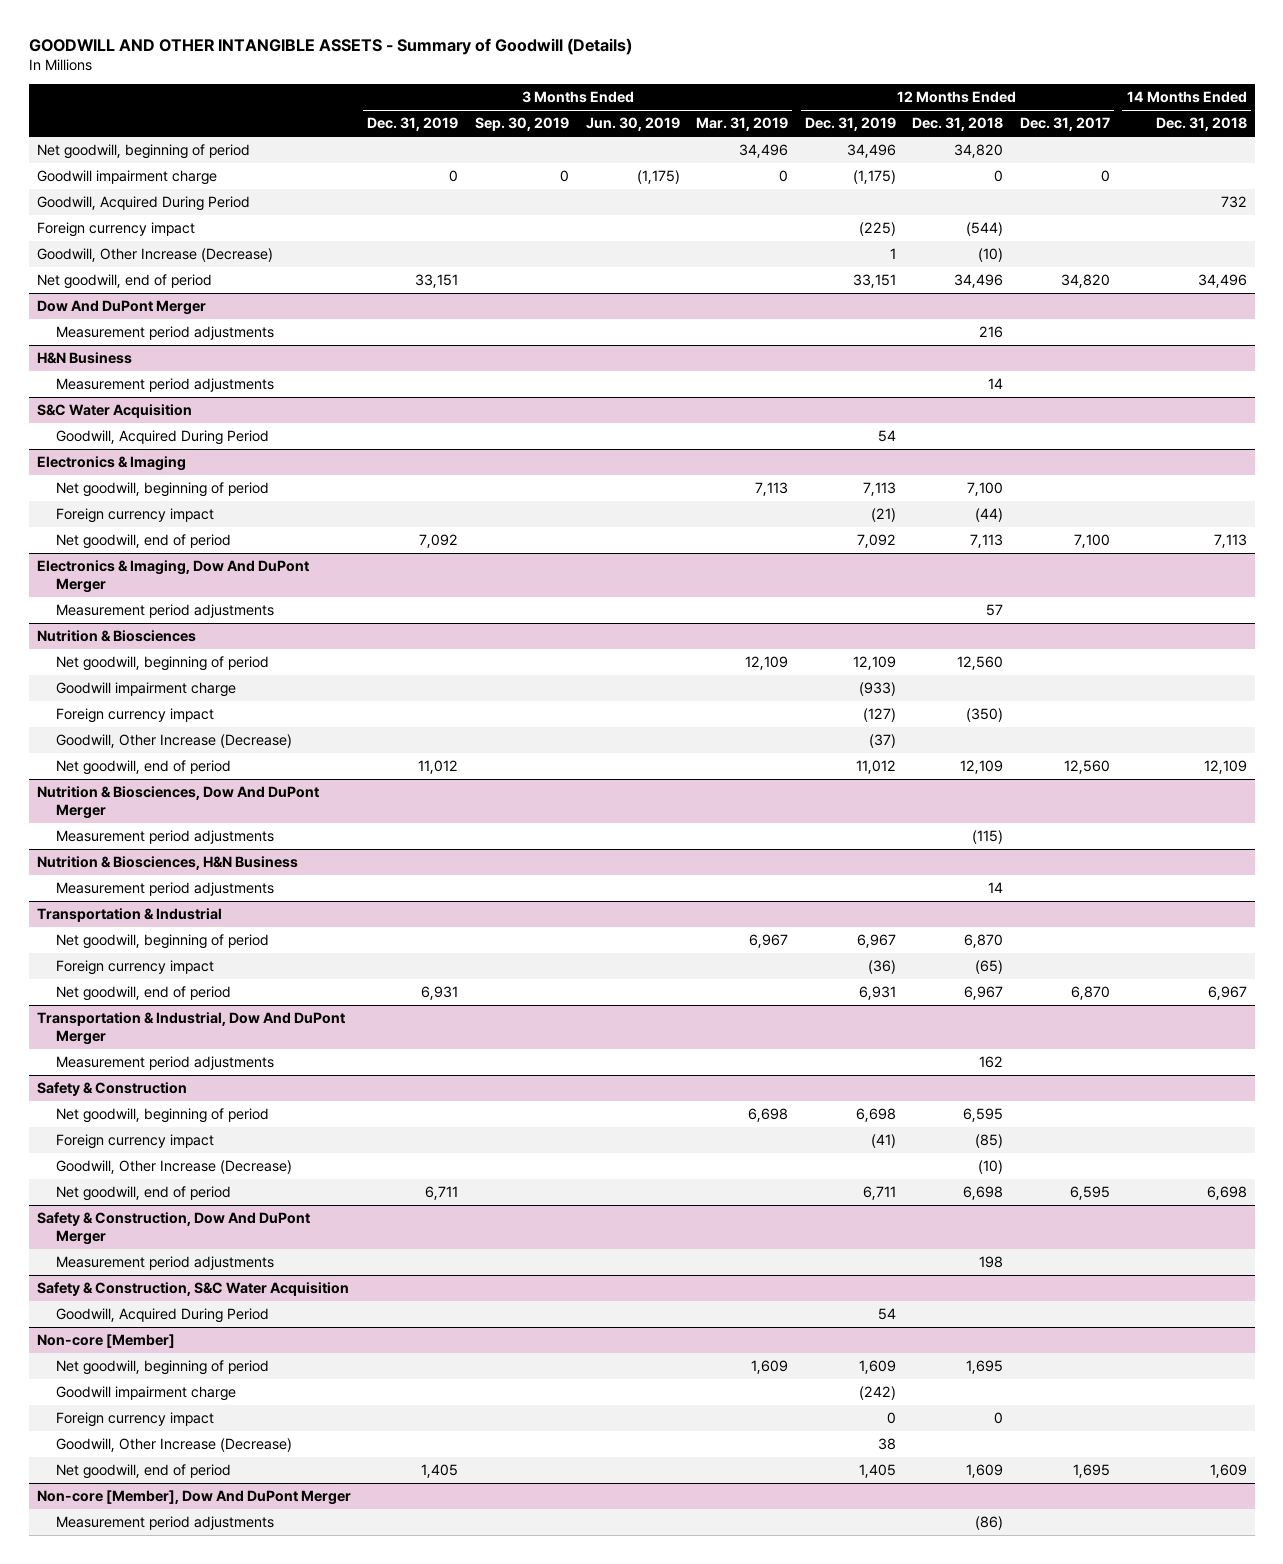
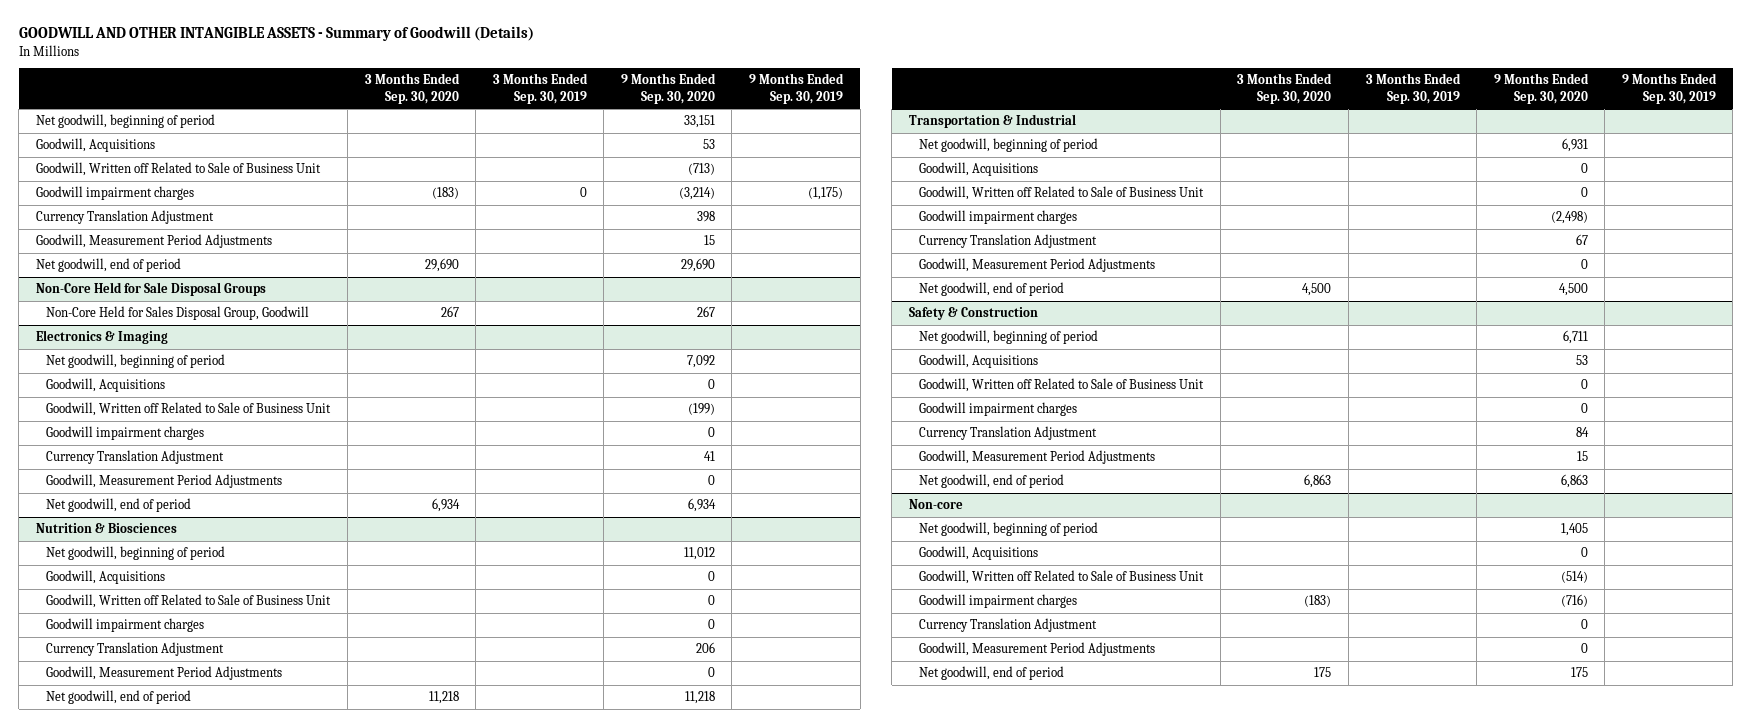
- | 3 Months Ended Dec. 31, 2019 | 3 Months Ended Sep. 30, 2019 | 3 Months Ended Jun. 30, 2019 | 3 Months Ended Mar. 31, 2019 | 12 Months Ended Dec. 31, 2019 | 12 Months Ended Dec. 31, 2018 | 12 Months Ended Dec. 31, 2017 | 14 Months Ended Dec. 31, 2018
+ | 3 Months Ended Sep. 30, 2020 | 3 Months Ended Sep. 30, 2019 | 9 Months Ended Sep. 30, 2020 | 9 Months Ended Sep. 30, 2019
- Goodwill impairment charge | 0 | 0 | (1,175) | 0 | (1,175) | 0 | 0 |
- Goodwill, Acquired During Period | | | | | | | | 732
- Foreign currency impact | | | | | (225) | (544) | |
- Goodwill, Other Increase (Decrease) | | | | | 1 | (10) | |
+ Goodwill, Acquisitions | | | 53 |
+ Goodwill, Written off Related to Sale of Business Unit | | | (713) |
+ Goodwill impairment charges | (183) | 0 | (3,214) | (1,175)
+ Currency Translation Adjustment | | | 398 |
+ Goodwill, Measurement Period Adjustments | | | 15 |
- Dow And DuPont Merger
- Measurement period adjustments | | | | | | 216 | |
- H&N Business
- Measurement period adjustments | | | | | | 14 | |
- S&C Water Acquisition
- Goodwill, Acquired During Period | | | | | 54 | | |
+ Non-Core Held for Sale Disposal Groups
+ Non-Core Held for Sales Disposal Group, Goodwill | 267 | | 267 |
@ Electronics & Imaging
- Foreign currency impact | | | | | (21) | (44) | |
+ Goodwill, Acquisitions | | | 0 |
+ Goodwill, Written off Related to Sale of Business Unit | | | (199) |
+ Goodwill impairment charges | | | 0 |
+ Currency Translation Adjustment | | | 41 |
+ Goodwill, Measurement Period Adjustments | | | 0 |
- Electronics & Imaging, Dow And DuPont Merger
- Measurement period adjustments | | | | | | 57 | |
@ Nutrition & Biosciences
- Goodwill impairment charge | | | | | (933) | | |
- Foreign currency impact | | | | | (127) | (350) | |
- Goodwill, Other Increase (Decrease) | | | | | (37) | | |
+ Goodwill, Acquisitions | | | 0 |
+ Goodwill, Written off Related to Sale of Business Unit | | | 0 |
+ Goodwill impairment charges | | | 0 |
+ Currency Translation Adjustment | | | 206 |
+ Goodwill, Measurement Period Adjustments | | | 0 |
- Nutrition & Biosciences, Dow And DuPont Merger
- Measurement period adjustments | | | | | | (115) | |
- Nutrition & Biosciences, H&N Business
- Measurement period adjustments | | | | | | 14 | |
@ Transportation & Industrial
- Foreign currency impact | | | | | (36) | (65) | |
+ Goodwill, Acquisitions | | | 0 |
+ Goodwill, Written off Related to Sale of Business Unit | | | 0 |
+ Goodwill impairment charges | | | (2,498) |
+ Currency Translation Adjustment | | | 67 |
+ Goodwill, Measurement Period Adjustments | | | 0 |
- Transportation & Industrial, Dow And DuPont Merger
- Measurement period adjustments | | | | | | 162 | |
@ Safety & Construction
- Foreign currency impact | | | | | (41) | (85) | |
- Goodwill, Other Increase (Decrease) | | | | | | (10) | |
+ Goodwill, Acquisitions | | | 53 |
+ Goodwill, Written off Related to Sale of Business Unit | | | 0 |
+ Goodwill impairment charges | | | 0 |
+ Currency Translation Adjustment | | | 84 |
+ Goodwill, Measurement Period Adjustments | | | 15 |
- Safety & Construction, Dow And DuPont Merger
- Measurement period adjustments | | | | | | 198 | |
- Safety & Construction, S&C Water Acquisition
- Goodwill, Acquired During Period | | | | | 54 | | |
- Non-core [Member]
+ Non-core
- Goodwill impairment charge | | | | | (242) | | |
- Foreign currency impact | | | | | 0 | 0 | |
- Goodwill, Other Increase (Decrease) | | | | | 38 | | |
+ Goodwill, Acquisitions | | | 0 |
+ Goodwill, Written off Related to Sale of Business Unit | | | (514) |
+ Goodwill impairment charges | (183) | | (716) |
+ Currency Translation Adjustment | | | 0 |
+ Goodwill, Measurement Period Adjustments | | | 0 |
- Non-core [Member], Dow And DuPont Merger
- Measurement period adjustments | | | | | | (86) | |

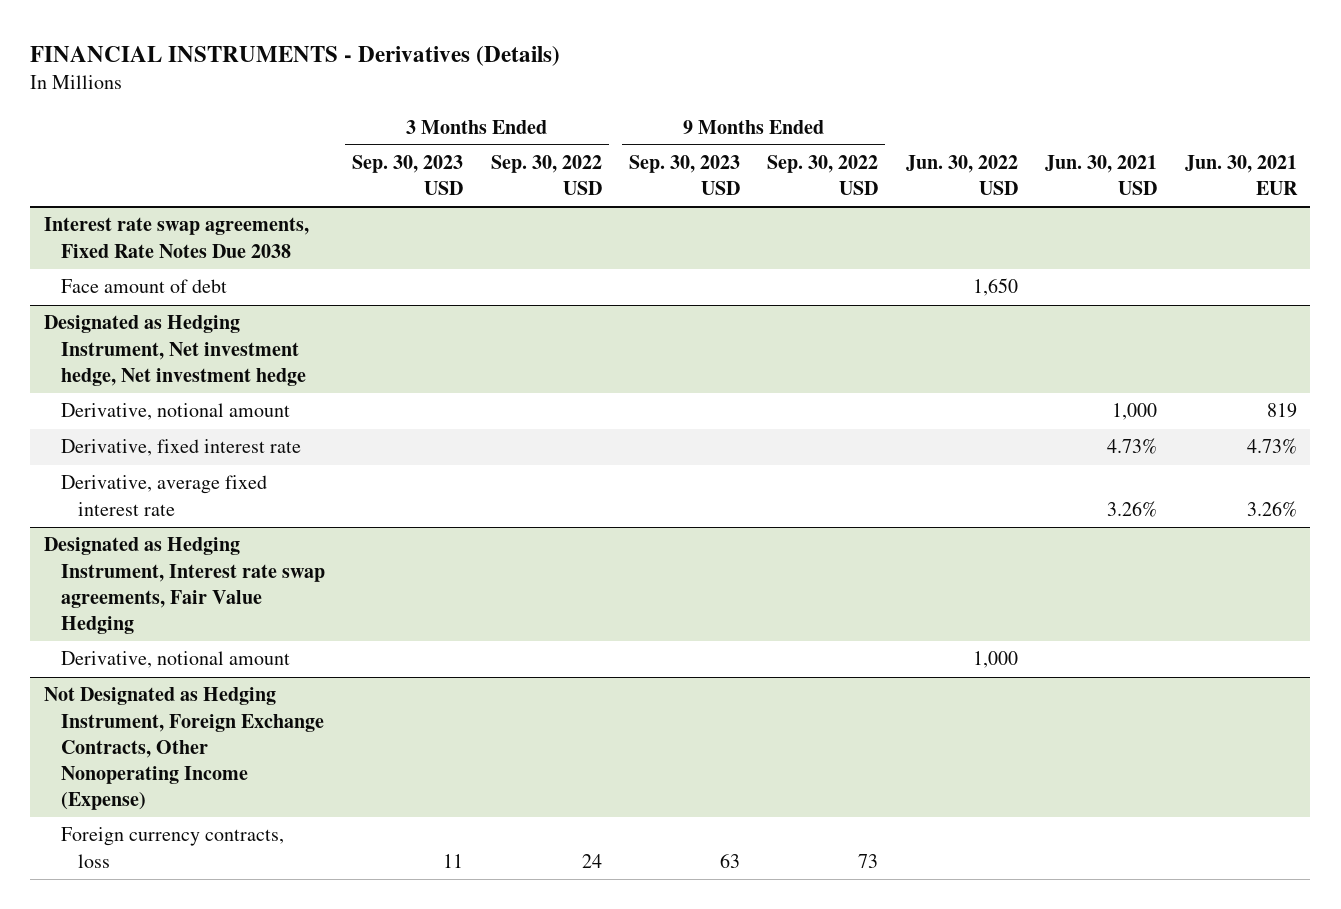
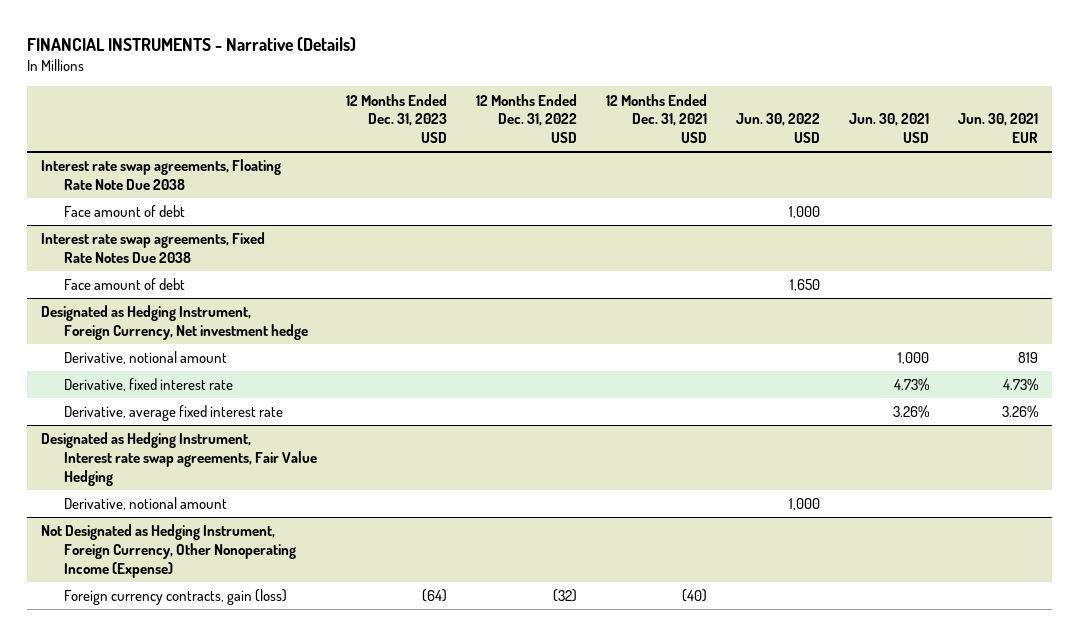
- FINANCIAL INSTRUMENTS - Derivatives (Details)
+ FINANCIAL INSTRUMENTS - Narrative (Details)
- | 3 Months Ended Sep. 30, 2023 USD | 3 Months Ended Sep. 30, 2022 USD | 9 Months Ended Sep. 30, 2023 USD | 9 Months Ended Sep. 30, 2022 USD | Jun. 30, 2022 USD | Jun. 30, 2021 USD | Jun. 30, 2021 EUR
+ | 12 Months Ended Dec. 31, 2023 USD | 12 Months Ended Dec. 31, 2022 USD | 12 Months Ended Dec. 31, 2021 USD | Jun. 30, 2022 USD | Jun. 30, 2021 USD | Jun. 30, 2021 EUR
+ Interest rate swap agreements, Floating Rate Note Due 2038
+ Face amount of debt | | | | 1,000 | |
- Designated as Hedging Instrument, Net investment hedge, Net investment hedge
+ Designated as Hedging Instrument, Foreign Currency, Net investment hedge
- Not Designated as Hedging Instrument, Foreign Exchange Contracts, Other Nonoperating Income (Expense)
- Foreign currency contracts, loss | 11 | 24 | 63 | 73 | | |
+ Not Designated as Hedging Instrument, Foreign Currency, Other Nonoperating Income (Expense)
+ Foreign currency contracts, gain (loss) | (64) | (32) | (40) | | |

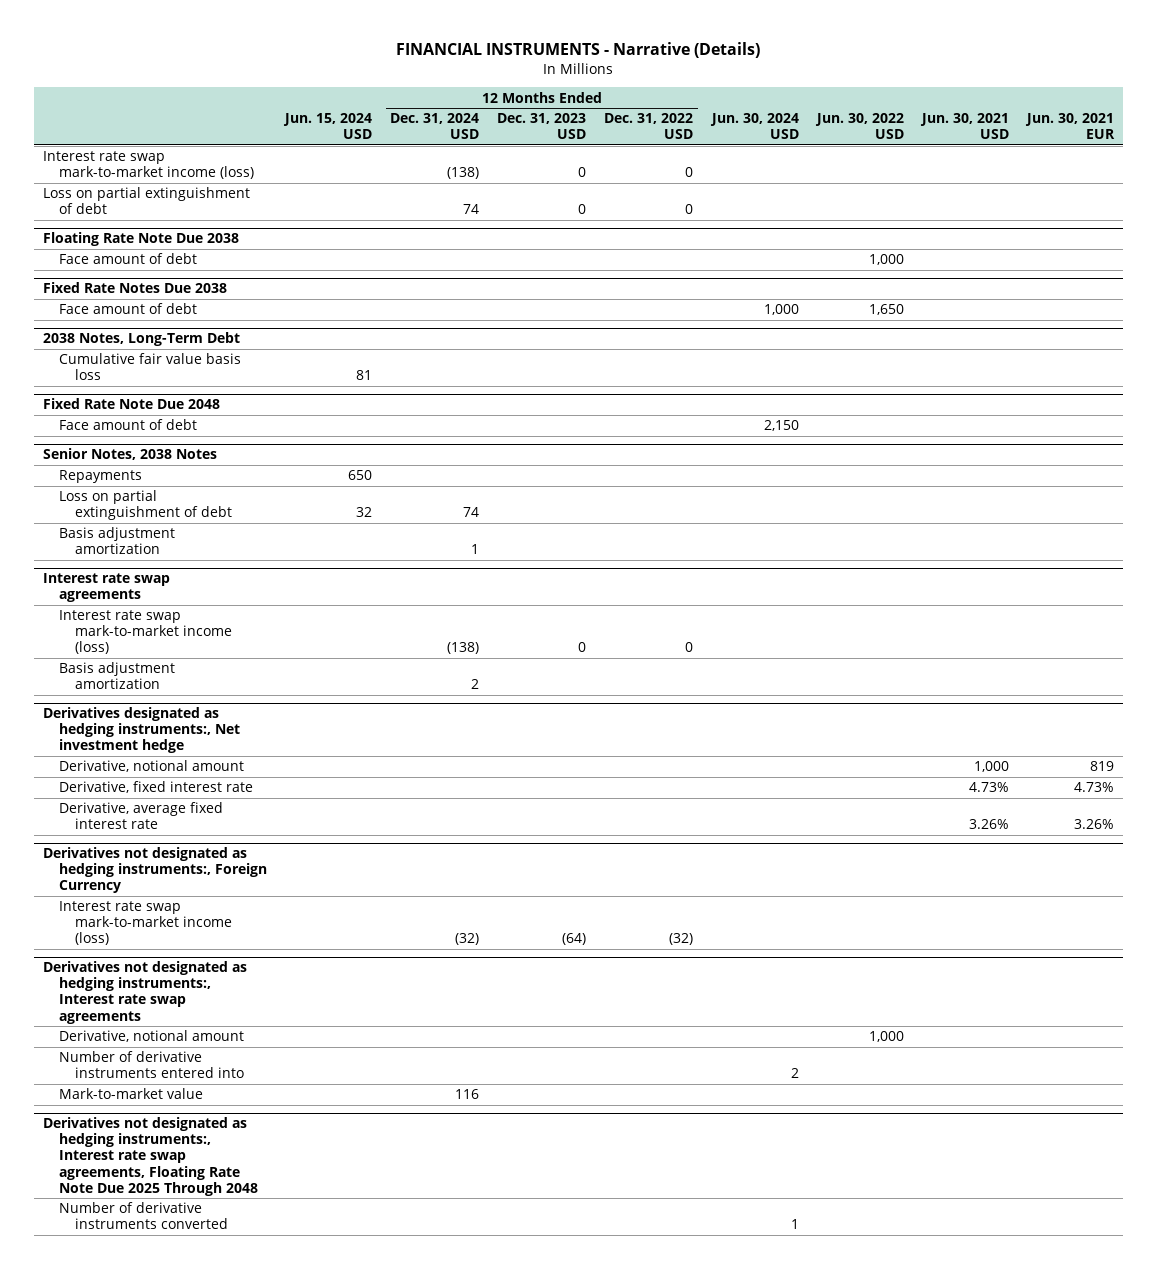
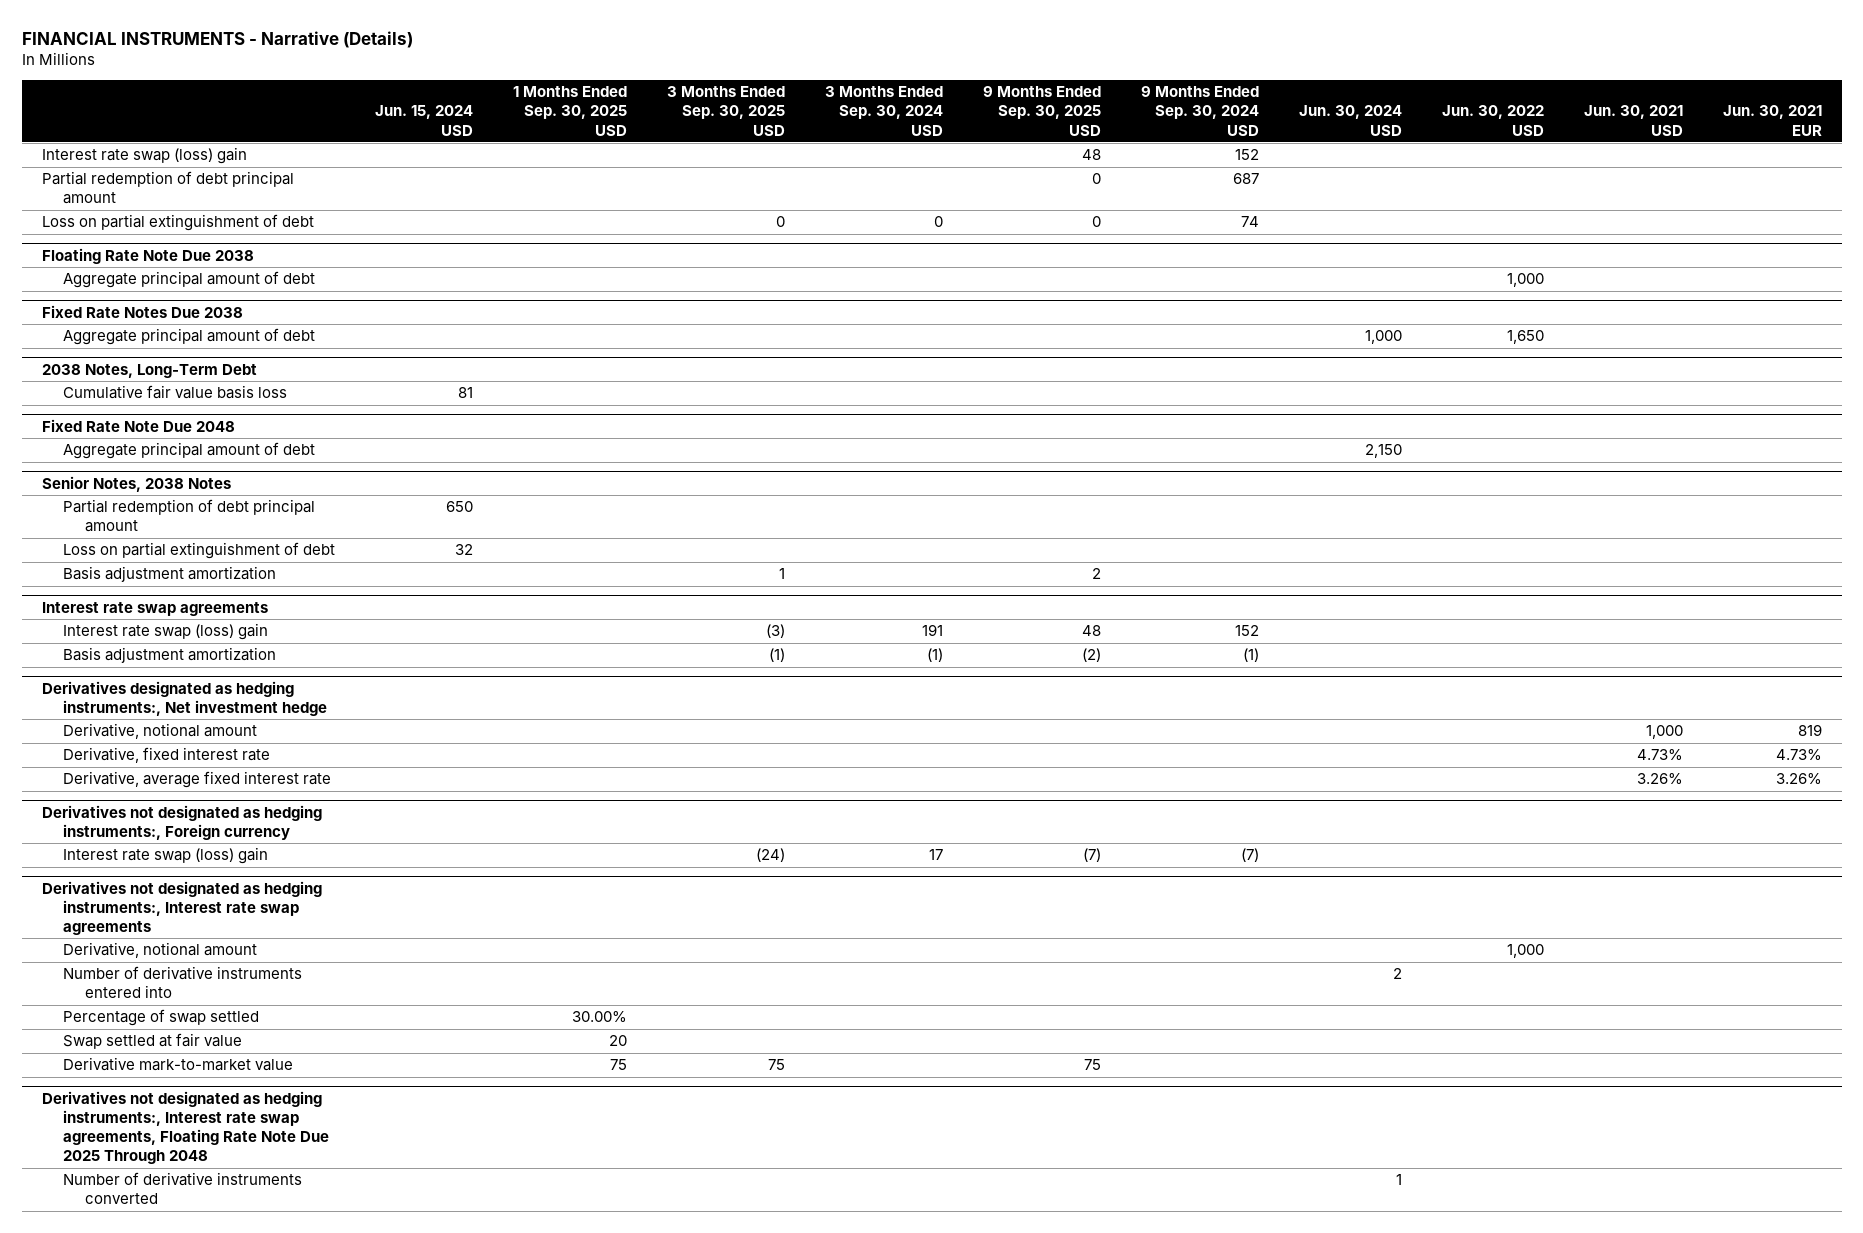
- | Jun. 15, 2024 USD | 12 Months Ended Dec. 31, 2024 USD | 12 Months Ended Dec. 31, 2023 USD | 12 Months Ended Dec. 31, 2022 USD | Jun. 30, 2024 USD | Jun. 30, 2022 USD | Jun. 30, 2021 USD | Jun. 30, 2021 EUR
+ | Jun. 15, 2024 USD | 1 Months Ended Sep. 30, 2025 USD | 3 Months Ended Sep. 30, 2025 USD | 3 Months Ended Sep. 30, 2024 USD | 9 Months Ended Sep. 30, 2025 USD | 9 Months Ended Sep. 30, 2024 USD | Jun. 30, 2024 USD | Jun. 30, 2022 USD | Jun. 30, 2021 USD | Jun. 30, 2021 EUR
- Interest rate swap mark-to-market income (loss) | | (138) | 0 | 0 | | | |
+ Interest rate swap (loss) gain | | | | | 48 | 152 | | | |
+ Partial redemption of debt principal amount | | | | | 0 | 687 | | | |
@ Floating Rate Note Due 2038
- Face amount of debt | | | | | | 1,000 | |
+ Aggregate principal amount of debt | | | | | | | | 1,000 | |
@ Fixed Rate Notes Due 2038
- Face amount of debt | | | | | 1,000 | 1,650 | |
+ Aggregate principal amount of debt | | | | | | | 1,000 | 1,650 | |
@ Fixed Rate Note Due 2048
- Face amount of debt | | | | | 2,150 | | |
+ Aggregate principal amount of debt | | | | | | | 2,150 | | |
@ Senior Notes, 2038 Notes
- Repayments | 650 | | | | | | |
+ Partial redemption of debt principal amount | 650 | | | | | | | | |
@ Interest rate swap agreements
- Interest rate swap mark-to-market income (loss) | | (138) | 0 | 0 | | | |
+ Interest rate swap (loss) gain | | | (3) | 191 | 48 | 152 | | | |
- Derivatives not designated as hedging instruments:, Foreign Currency
- Interest rate swap mark-to-market income (loss) | | (32) | (64) | (32) | | | |
+ Derivatives not designated as hedging instruments:, Foreign currency
+ Interest rate swap (loss) gain | | | (24) | 17 | (7) | (7) | | | |
@ Derivatives not designated as hedging instruments:, Interest rate swap agreements
- Mark-to-market value | | 116 | | | | | |
+ Percentage of swap settled | | 30.00% | | | | | | | |
+ Swap settled at fair value | | 20 | | | | | | | |
+ Derivative mark-to-market value | | 75 | 75 | | 75 | | | | |

